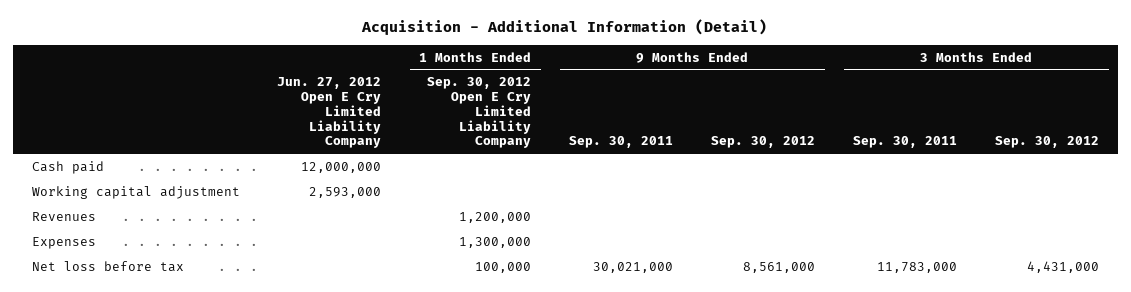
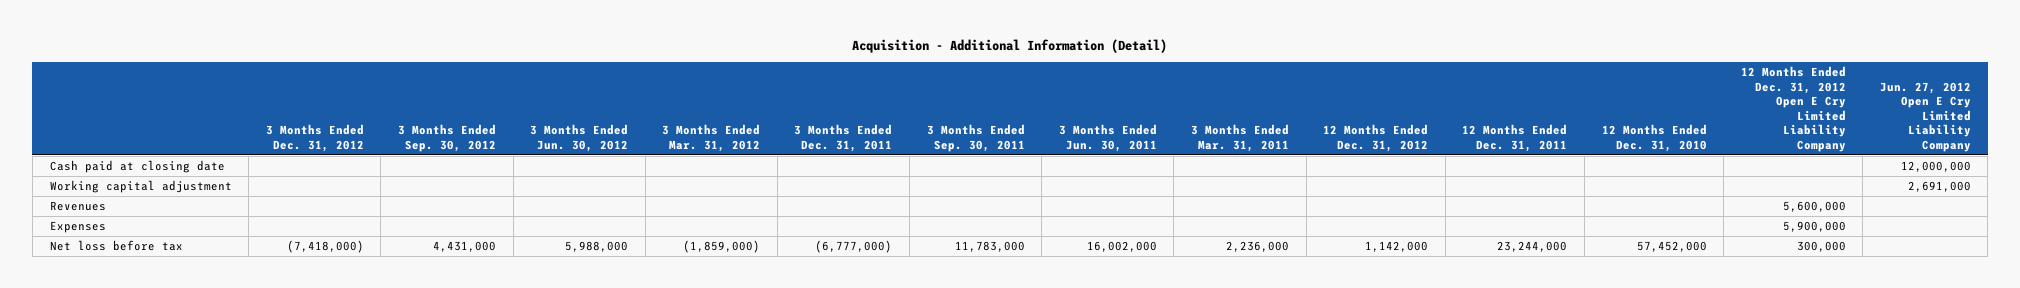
- | Jun. 27, 2012 Open E Cry Limited Liability Company | 1 Months Ended Sep. 30, 2012 Open E Cry Limited Liability Company | 9 Months Ended Sep. 30, 2011 | 9 Months Ended Sep. 30, 2012 | 3 Months Ended Sep. 30, 2011 | 3 Months Ended Sep. 30, 2012
+ | 3 Months Ended Dec. 31, 2012 | 3 Months Ended Sep. 30, 2012 | 3 Months Ended Jun. 30, 2012 | 3 Months Ended Mar. 31, 2012 | 3 Months Ended Dec. 31, 2011 | 3 Months Ended Sep. 30, 2011 | 3 Months Ended Jun. 30, 2011 | 3 Months Ended Mar. 31, 2011 | 12 Months Ended Dec. 31, 2012 | 12 Months Ended Dec. 31, 2011 | 12 Months Ended Dec. 31, 2010 | 12 Months Ended Dec. 31, 2012 Open E Cry Limited Liability Company | Jun. 27, 2012 Open E Cry Limited Liability Company
- Cash paid | 12,000,000 | | | | |
- Working capital adjustment | 2,593,000 | | | | |
+ Cash paid at closing date | | | | | | | | | | | | | 12,000,000
+ Working capital adjustment | | | | | | | | | | | | | 2,691,000

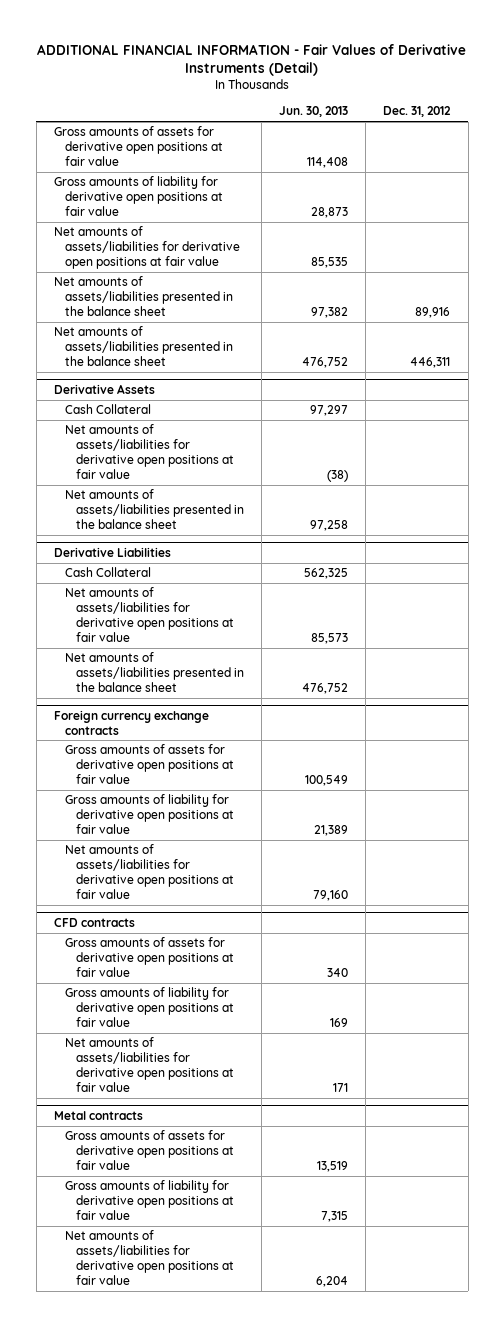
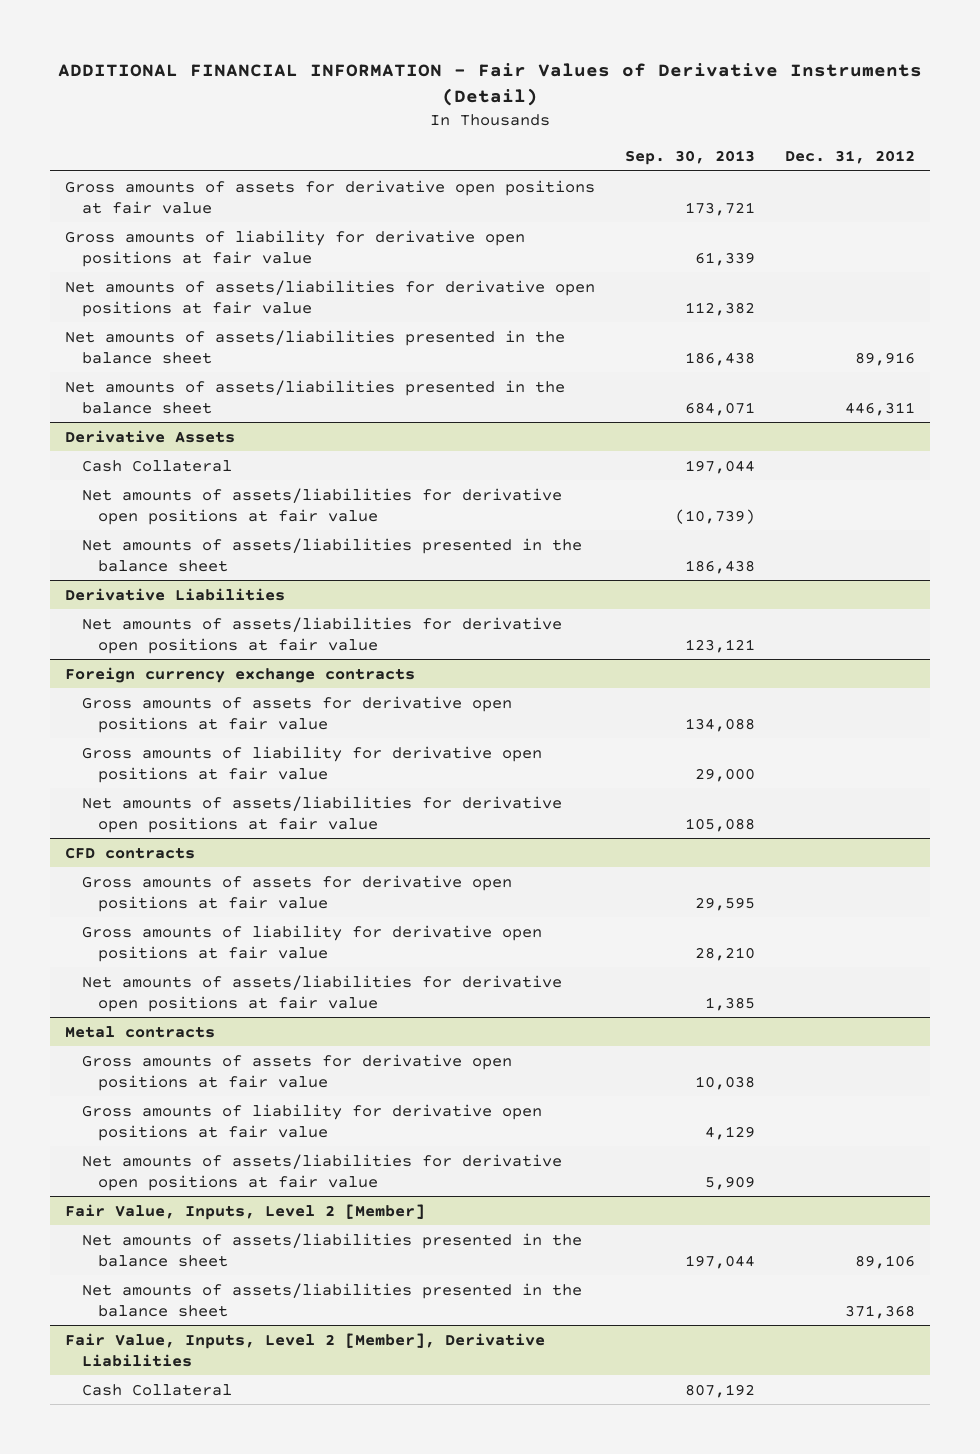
- | Jun. 30, 2013 | Dec. 31, 2012
+ | Sep. 30, 2013 | Dec. 31, 2012
@ Derivative Liabilities
- Cash Collateral | 562,325 |
- Net amounts of assets/liabilities presented in the balance sheet | 476,752 |
+ Fair Value, Inputs, Level 2 [Member]
+ Net amounts of assets/liabilities presented in the balance sheet | 197,044 | 89,106
+ Net amounts of assets/liabilities presented in the balance sheet | | 371,368
+ Fair Value, Inputs, Level 2 [Member], Derivative Liabilities
+ Cash Collateral | 807,192 |

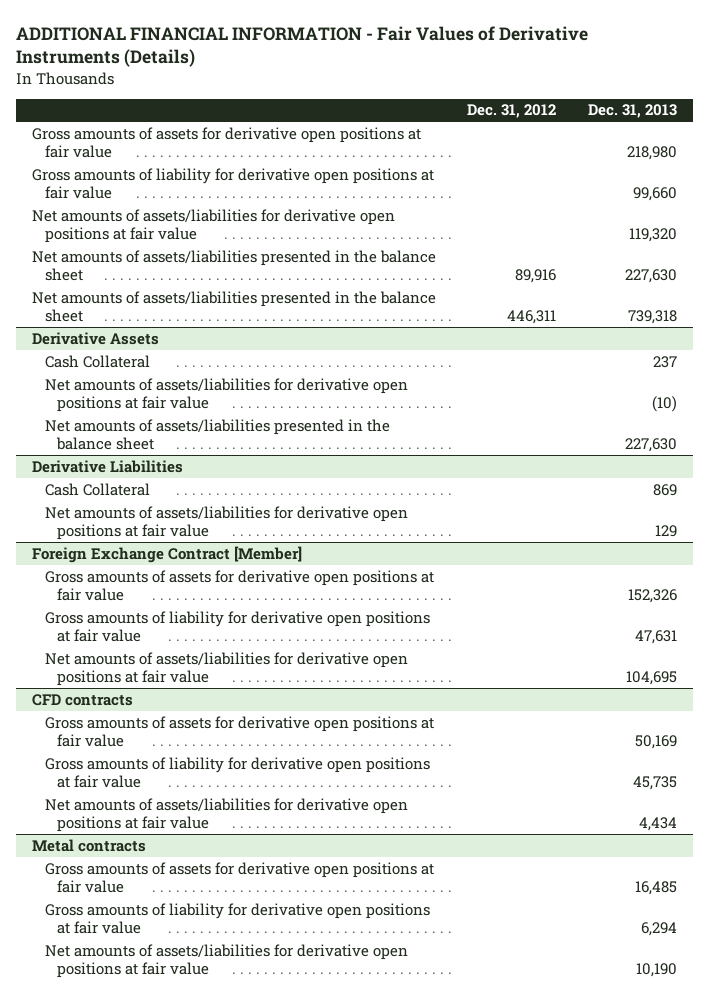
- ADDITIONAL FINANCIAL INFORMATION - Fair Values of Derivative Instruments (Detail)
+ ADDITIONAL FINANCIAL INFORMATION - Fair Values of Derivative Instruments (Details)
- | Sep. 30, 2013 | Dec. 31, 2012
+ | Dec. 31, 2012 | Dec. 31, 2013
@ Derivative Liabilities
+ Cash Collateral | | 869
- Foreign currency exchange contracts
+ Foreign Exchange Contract [Member]
- Fair Value, Inputs, Level 2 [Member]
- Net amounts of assets/liabilities presented in the balance sheet | 197,044 | 89,106
- Net amounts of assets/liabilities presented in the balance sheet | | 371,368
- Fair Value, Inputs, Level 2 [Member], Derivative Liabilities
- Cash Collateral | 807,192 |

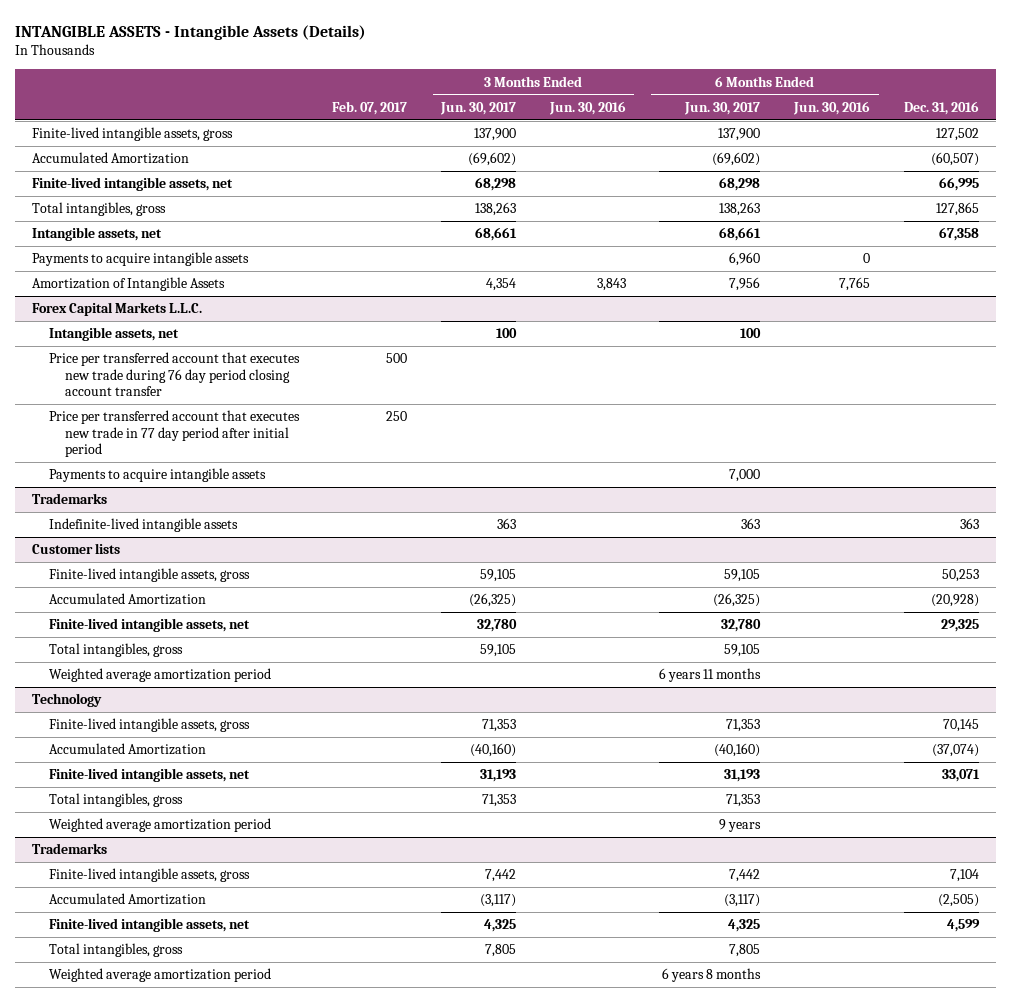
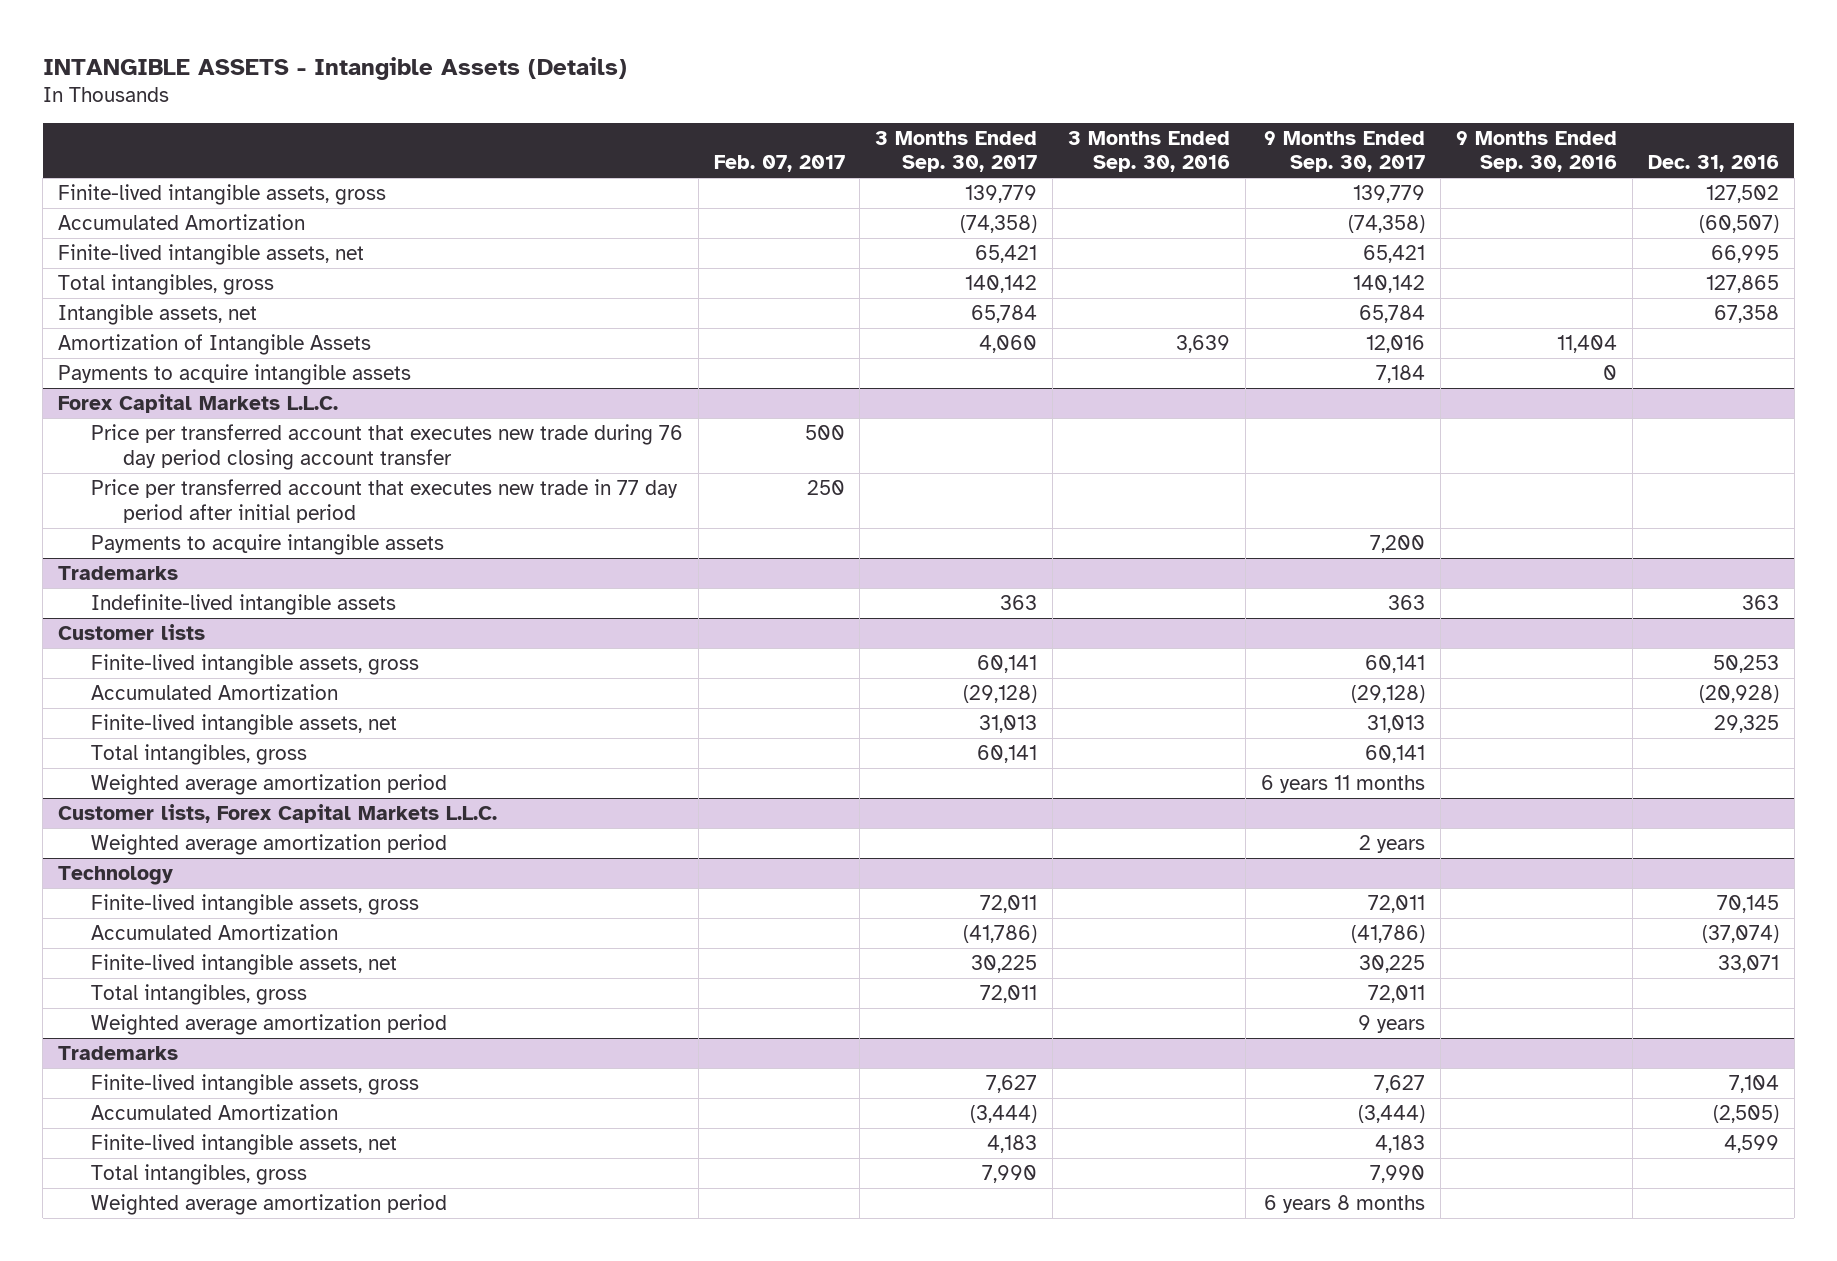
- | Feb. 07, 2017 | 3 Months Ended Jun. 30, 2017 | 3 Months Ended Jun. 30, 2016 | 6 Months Ended Jun. 30, 2017 | 6 Months Ended Jun. 30, 2016 | Dec. 31, 2016
+ | Feb. 07, 2017 | 3 Months Ended Sep. 30, 2017 | 3 Months Ended Sep. 30, 2016 | 9 Months Ended Sep. 30, 2017 | 9 Months Ended Sep. 30, 2016 | Dec. 31, 2016
moved down: Payments to acquire intangible assets | | | | 7,184 | 0 |
@ Forex Capital Markets L.L.C.
- Intangible assets, net | | 100 | | 100 | |
+ Customer lists, Forex Capital Markets L.L.C.
+ Weighted average amortization period | | | | 2 years | |

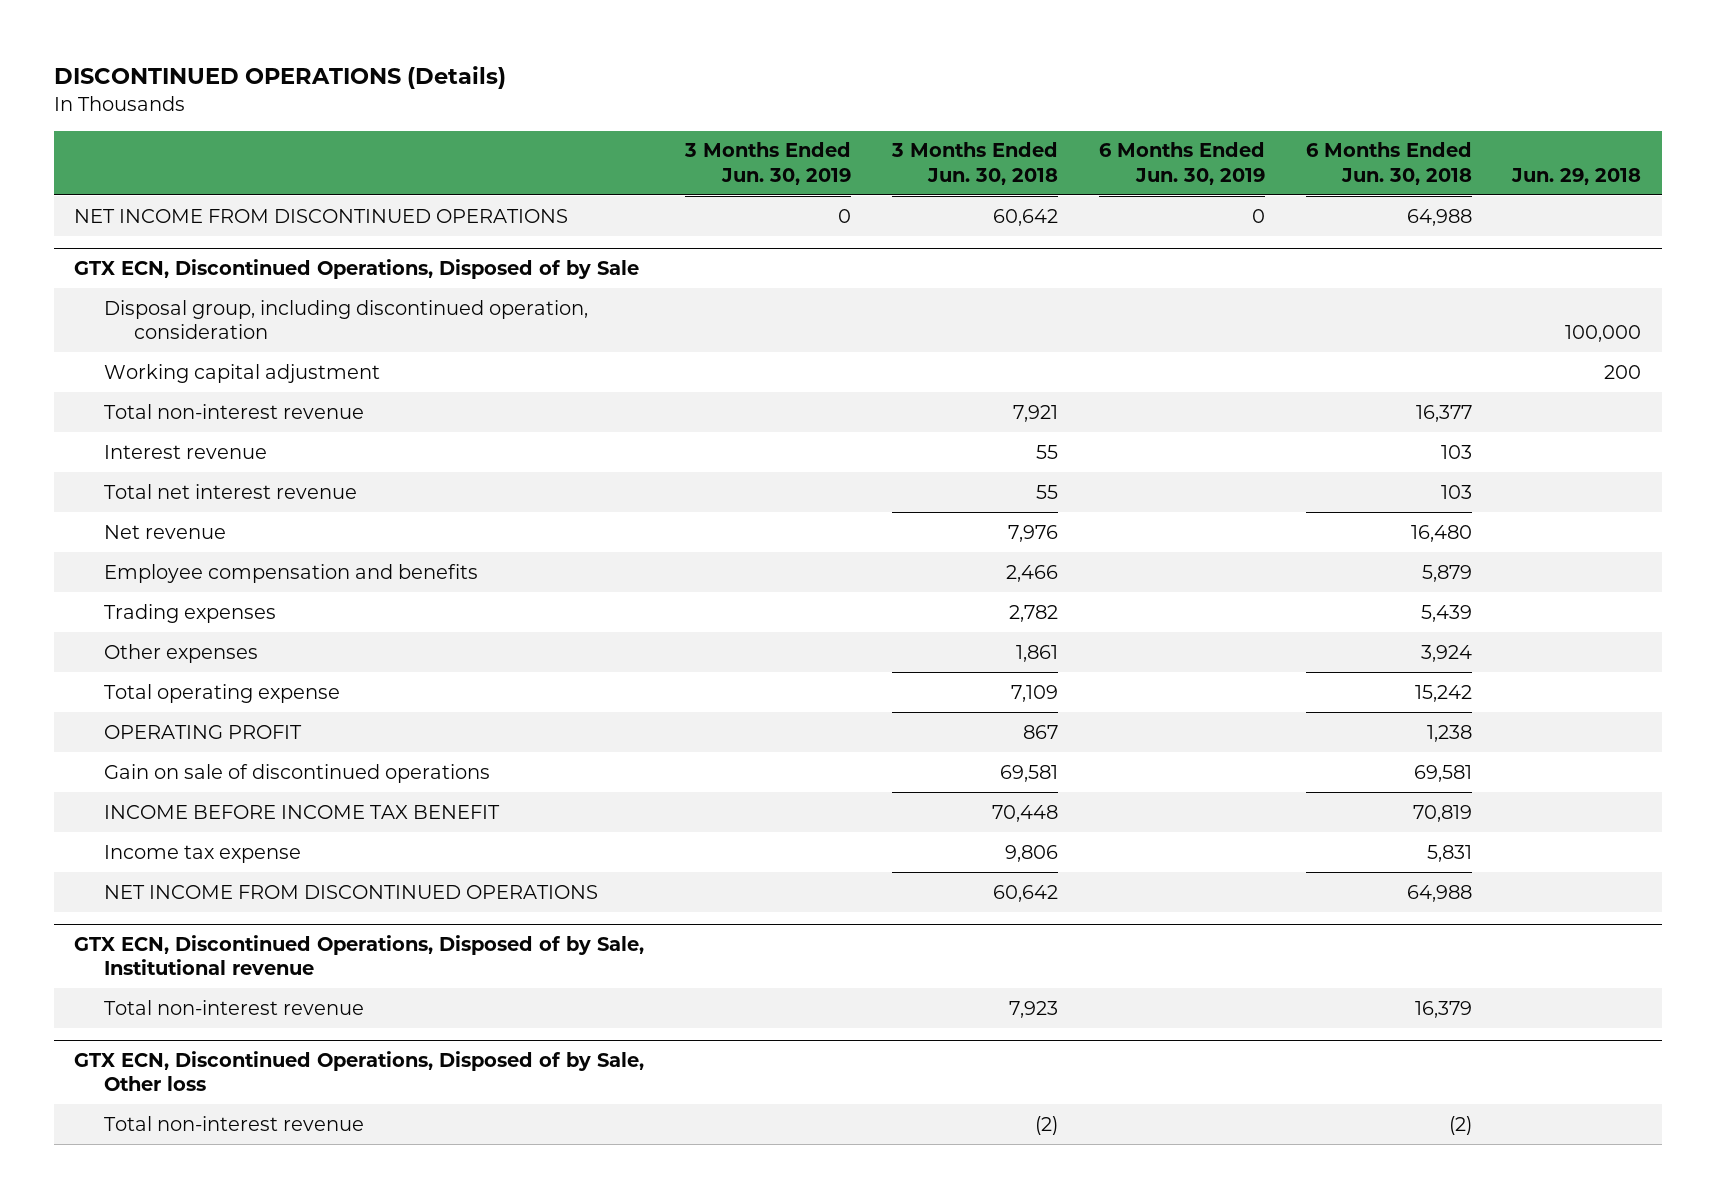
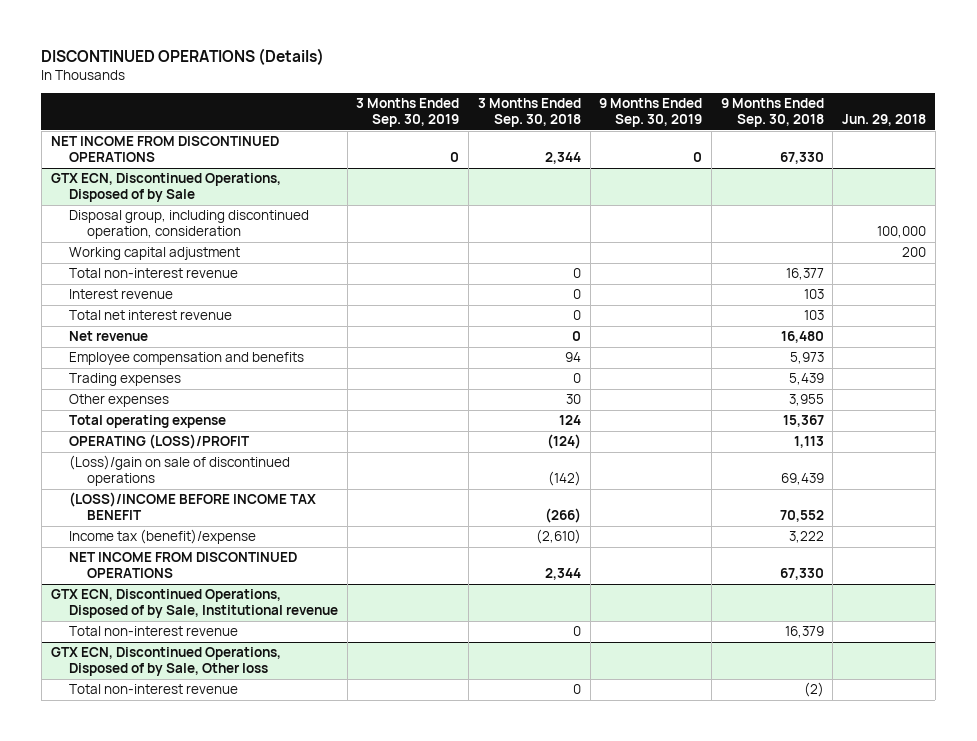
- | 3 Months Ended Jun. 30, 2019 | 3 Months Ended Jun. 30, 2018 | 6 Months Ended Jun. 30, 2019 | 6 Months Ended Jun. 30, 2018 | Jun. 29, 2018
+ | 3 Months Ended Sep. 30, 2019 | 3 Months Ended Sep. 30, 2018 | 9 Months Ended Sep. 30, 2019 | 9 Months Ended Sep. 30, 2018 | Jun. 29, 2018
@ GTX ECN, Discontinued Operations, Disposed of by Sale
- OPERATING PROFIT | | 867 | | 1,238 |
- Gain on sale of discontinued operations | | 69,581 | | 69,581 |
- INCOME BEFORE INCOME TAX BENEFIT | | 70,448 | | 70,819 |
- Income tax expense | | 9,806 | | 5,831 |
+ OPERATING (LOSS)/PROFIT | | (124) | | 1,113 |
+ (Loss)/gain on sale of discontinued operations | | (142) | | 69,439 |
+ (LOSS)/INCOME BEFORE INCOME TAX BENEFIT | | (266) | | 70,552 |
+ Income tax (benefit)/expense | | (2,610) | | 3,222 |

